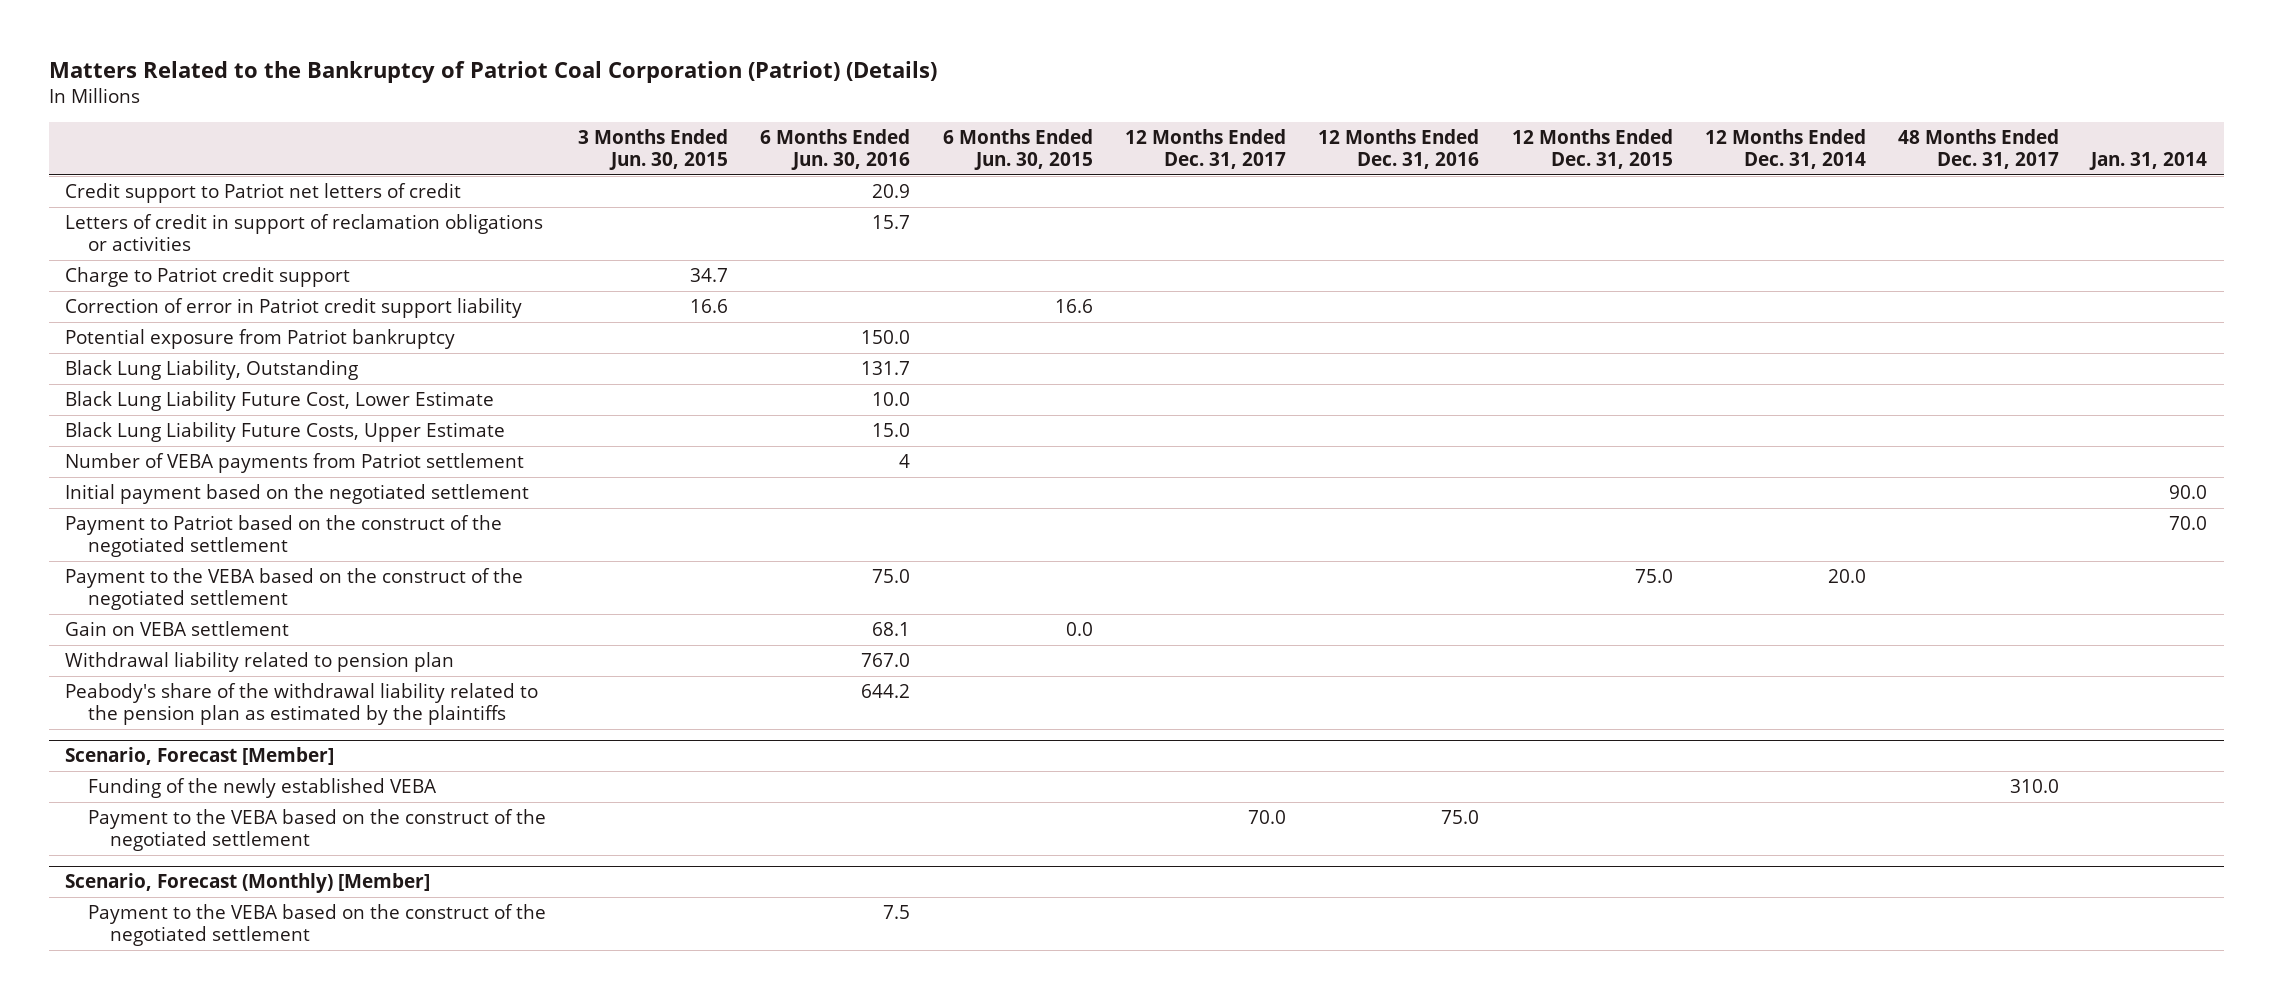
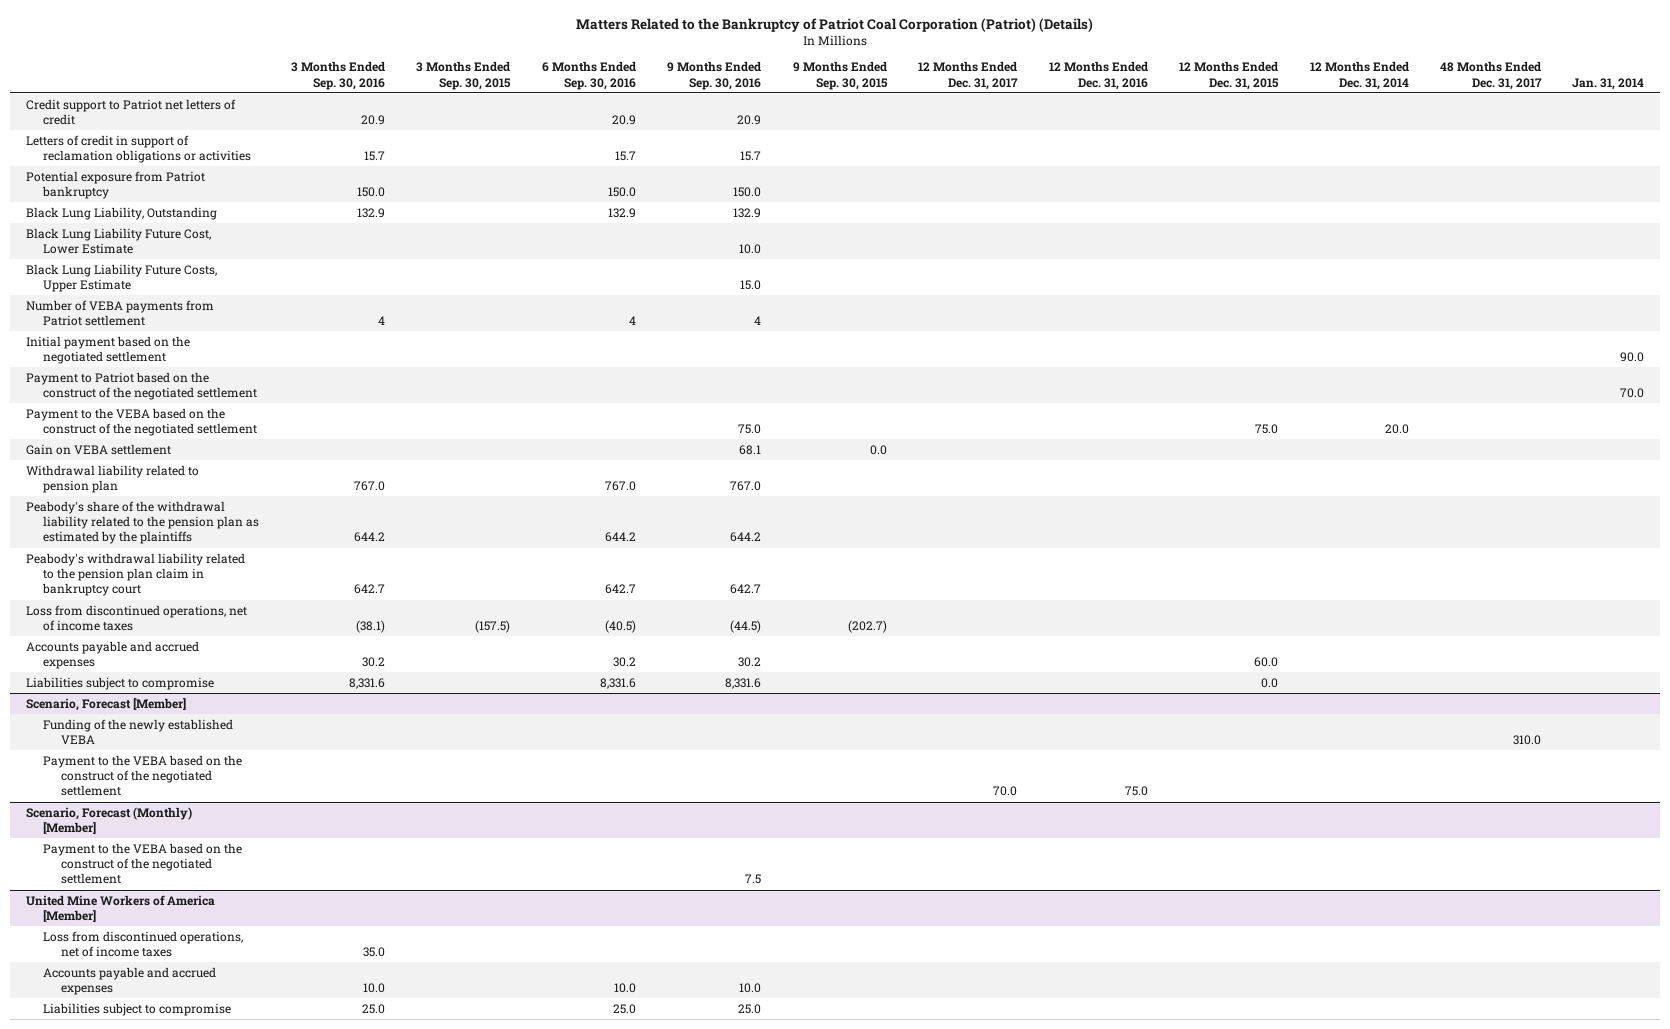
- | 3 Months Ended Jun. 30, 2015 | 6 Months Ended Jun. 30, 2016 | 6 Months Ended Jun. 30, 2015 | 12 Months Ended Dec. 31, 2017 | 12 Months Ended Dec. 31, 2016 | 12 Months Ended Dec. 31, 2015 | 12 Months Ended Dec. 31, 2014 | 48 Months Ended Dec. 31, 2017 | Jan. 31, 2014
+ | 3 Months Ended Sep. 30, 2016 | 3 Months Ended Sep. 30, 2015 | 6 Months Ended Sep. 30, 2016 | 9 Months Ended Sep. 30, 2016 | 9 Months Ended Sep. 30, 2015 | 12 Months Ended Dec. 31, 2017 | 12 Months Ended Dec. 31, 2016 | 12 Months Ended Dec. 31, 2015 | 12 Months Ended Dec. 31, 2014 | 48 Months Ended Dec. 31, 2017 | Jan. 31, 2014
- Charge to Patriot credit support | 34.7 | | | | | | | |
- Correction of error in Patriot credit support liability | 16.6 | | 16.6 | | | | | |
+ Peabody's withdrawal liability related to the pension plan claim in bankruptcy court | 642.7 | | 642.7 | 642.7 | | | | | | |
+ Loss from discontinued operations, net of income taxes | (38.1) | (157.5) | (40.5) | (44.5) | (202.7) | | | | | |
+ Accounts payable and accrued expenses | 30.2 | | 30.2 | 30.2 | | | | 60.0 | | |
+ Liabilities subject to compromise | 8,331.6 | | 8,331.6 | 8,331.6 | | | | 0.0 | | |
+ United Mine Workers of America [Member]
+ Loss from discontinued operations, net of income taxes | 35.0 | | | | | | | | | |
+ Accounts payable and accrued expenses | 10.0 | | 10.0 | 10.0 | | | | | | |
+ Liabilities subject to compromise | 25.0 | | 25.0 | 25.0 | | | | | | |

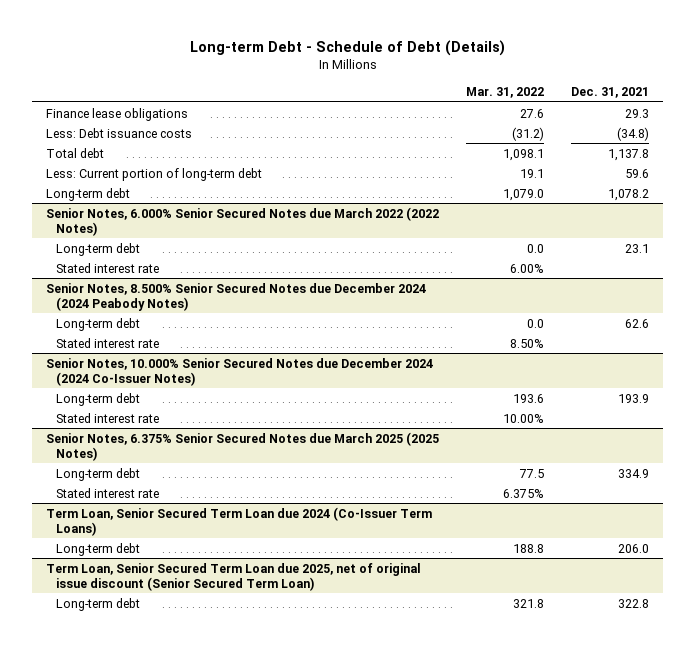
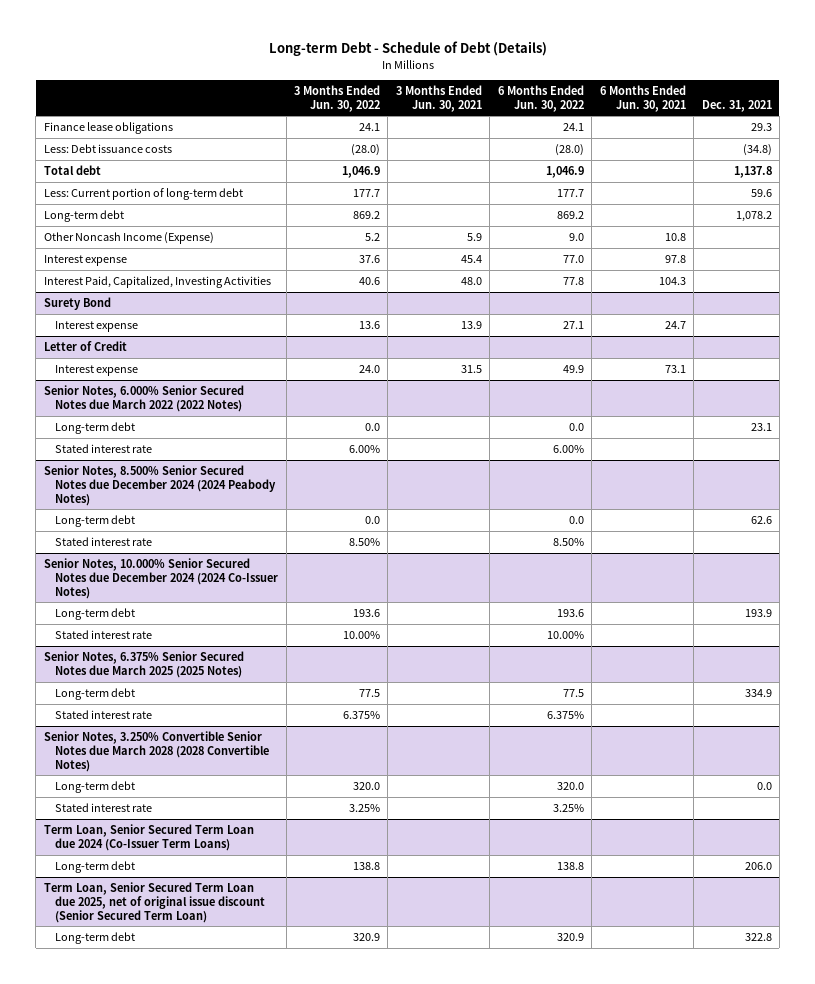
- | Mar. 31, 2022 | Dec. 31, 2021
+ | 3 Months Ended Jun. 30, 2022 | 3 Months Ended Jun. 30, 2021 | 6 Months Ended Jun. 30, 2022 | 6 Months Ended Jun. 30, 2021 | Dec. 31, 2021
+ Other Noncash Income (Expense) | 5.2 | 5.9 | 9.0 | 10.8 |
+ Interest expense | 37.6 | 45.4 | 77.0 | 97.8 |
+ Interest Paid, Capitalized, Investing Activities | 40.6 | 48.0 | 77.8 | 104.3 |
+ Surety Bond
+ Interest expense | 13.6 | 13.9 | 27.1 | 24.7 |
+ Letter of Credit
+ Interest expense | 24.0 | 31.5 | 49.9 | 73.1 |
+ Senior Notes, 3.250% Convertible Senior Notes due March 2028 (2028 Convertible Notes)
+ Long-term debt | 320.0 | | 320.0 | | 0.0
+ Stated interest rate | 3.25% | | 3.25% | |

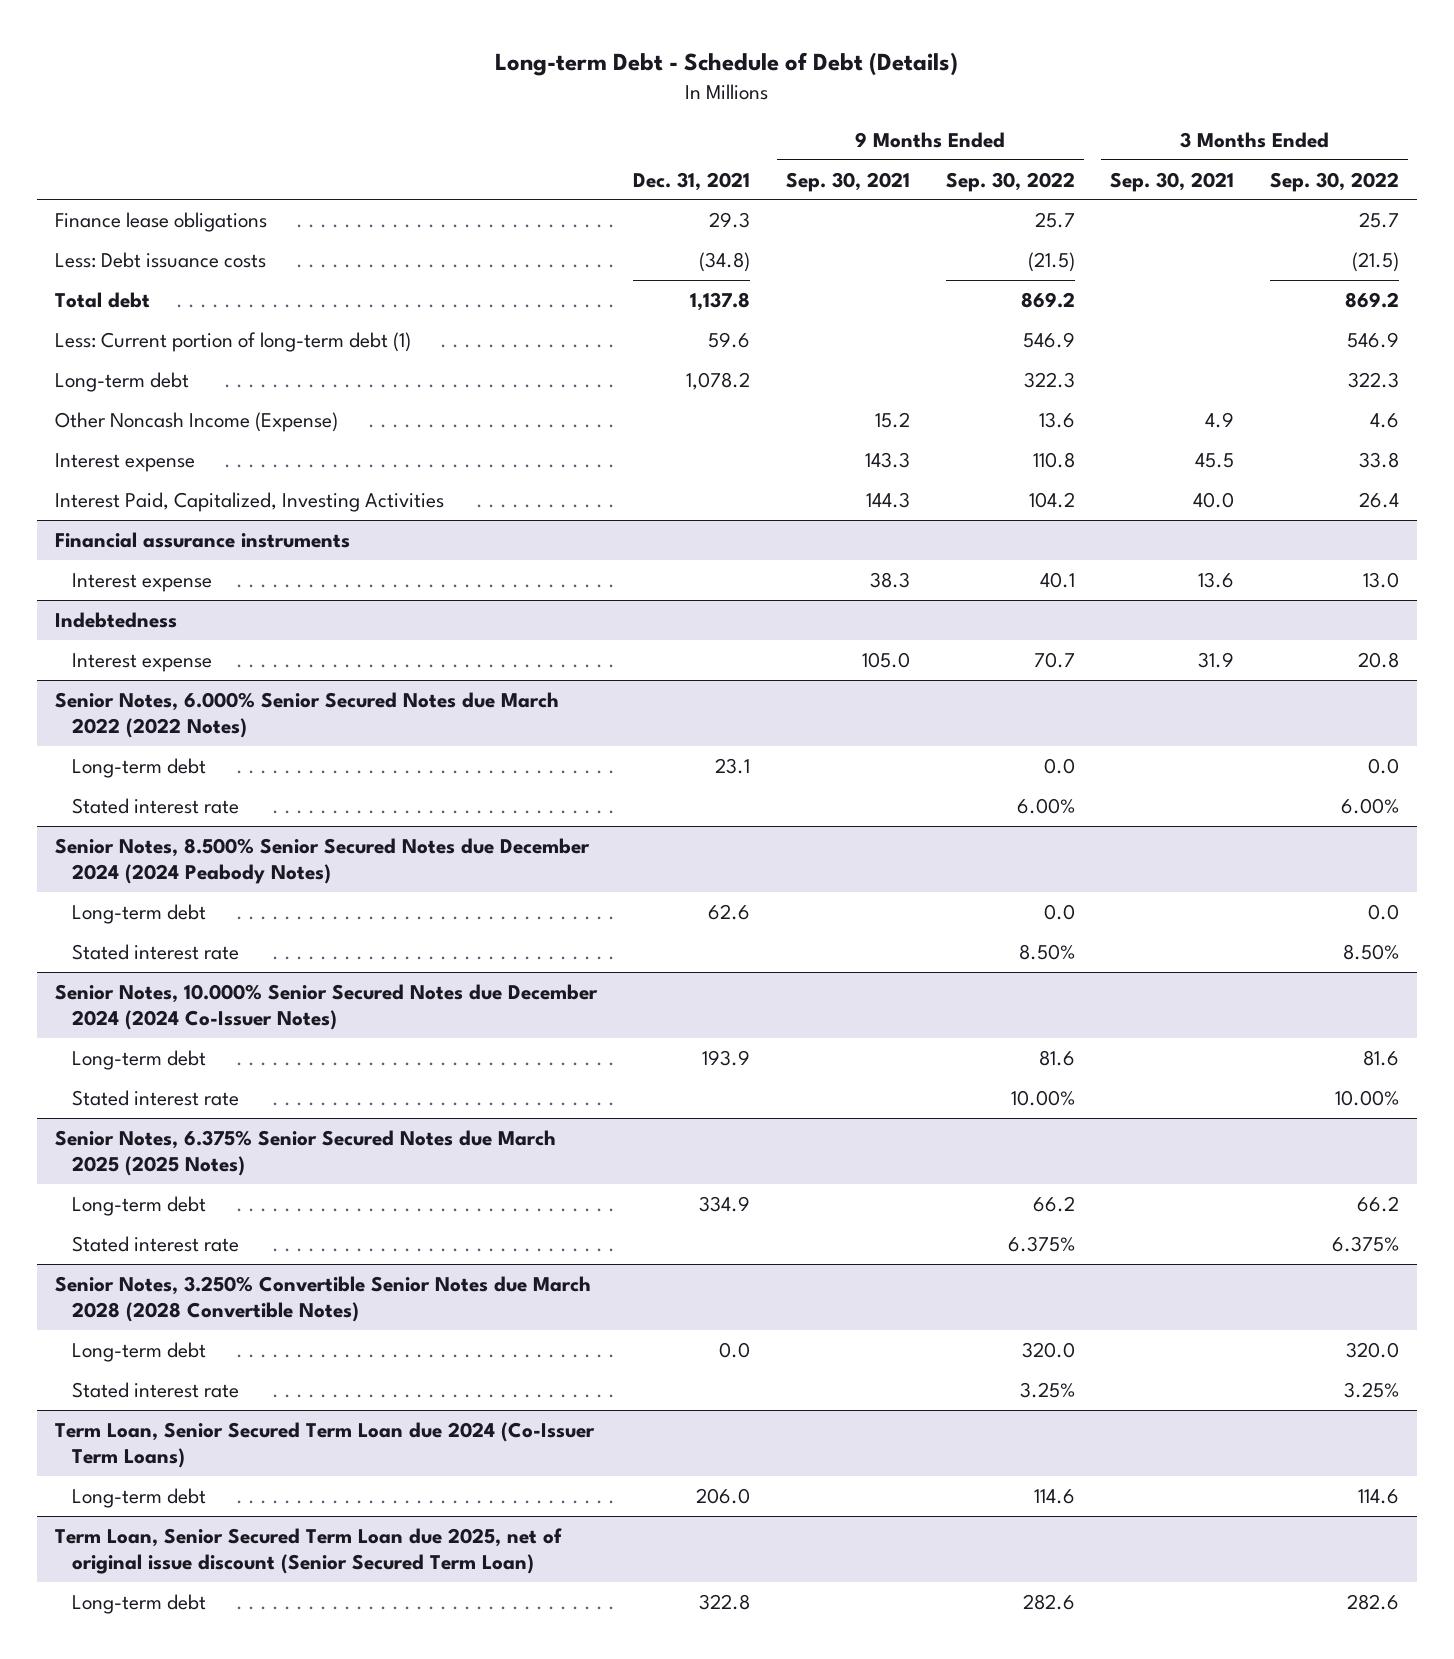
- | 3 Months Ended Jun. 30, 2022 | 3 Months Ended Jun. 30, 2021 | 6 Months Ended Jun. 30, 2022 | 6 Months Ended Jun. 30, 2021 | Dec. 31, 2021
+ | Dec. 31, 2021 | 9 Months Ended Sep. 30, 2021 | 9 Months Ended Sep. 30, 2022 | 3 Months Ended Sep. 30, 2021 | 3 Months Ended Sep. 30, 2022
- Less: Current portion of long-term debt | 177.7 | | 177.7 | | 59.6
+ Less: Current portion of long-term debt (1) | 59.6 | | 546.9 | | 546.9
- Surety Bond
- Interest expense | 13.6 | 13.9 | 27.1 | 24.7 |
- Letter of Credit
- Interest expense | 24.0 | 31.5 | 49.9 | 73.1 |
+ Financial assurance instruments
+ Interest expense | | 38.3 | 40.1 | 13.6 | 13.0
+ Indebtedness
+ Interest expense | | 105.0 | 70.7 | 31.9 | 20.8

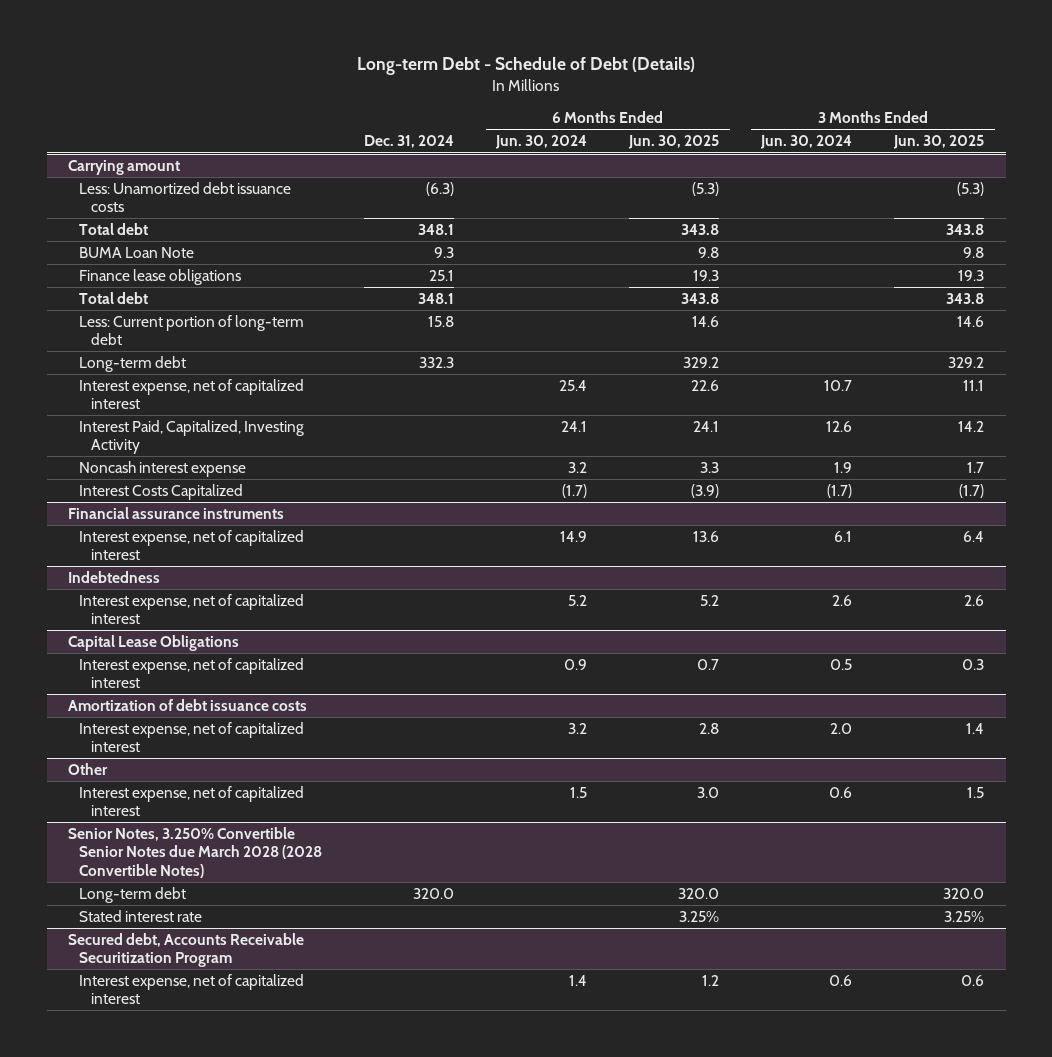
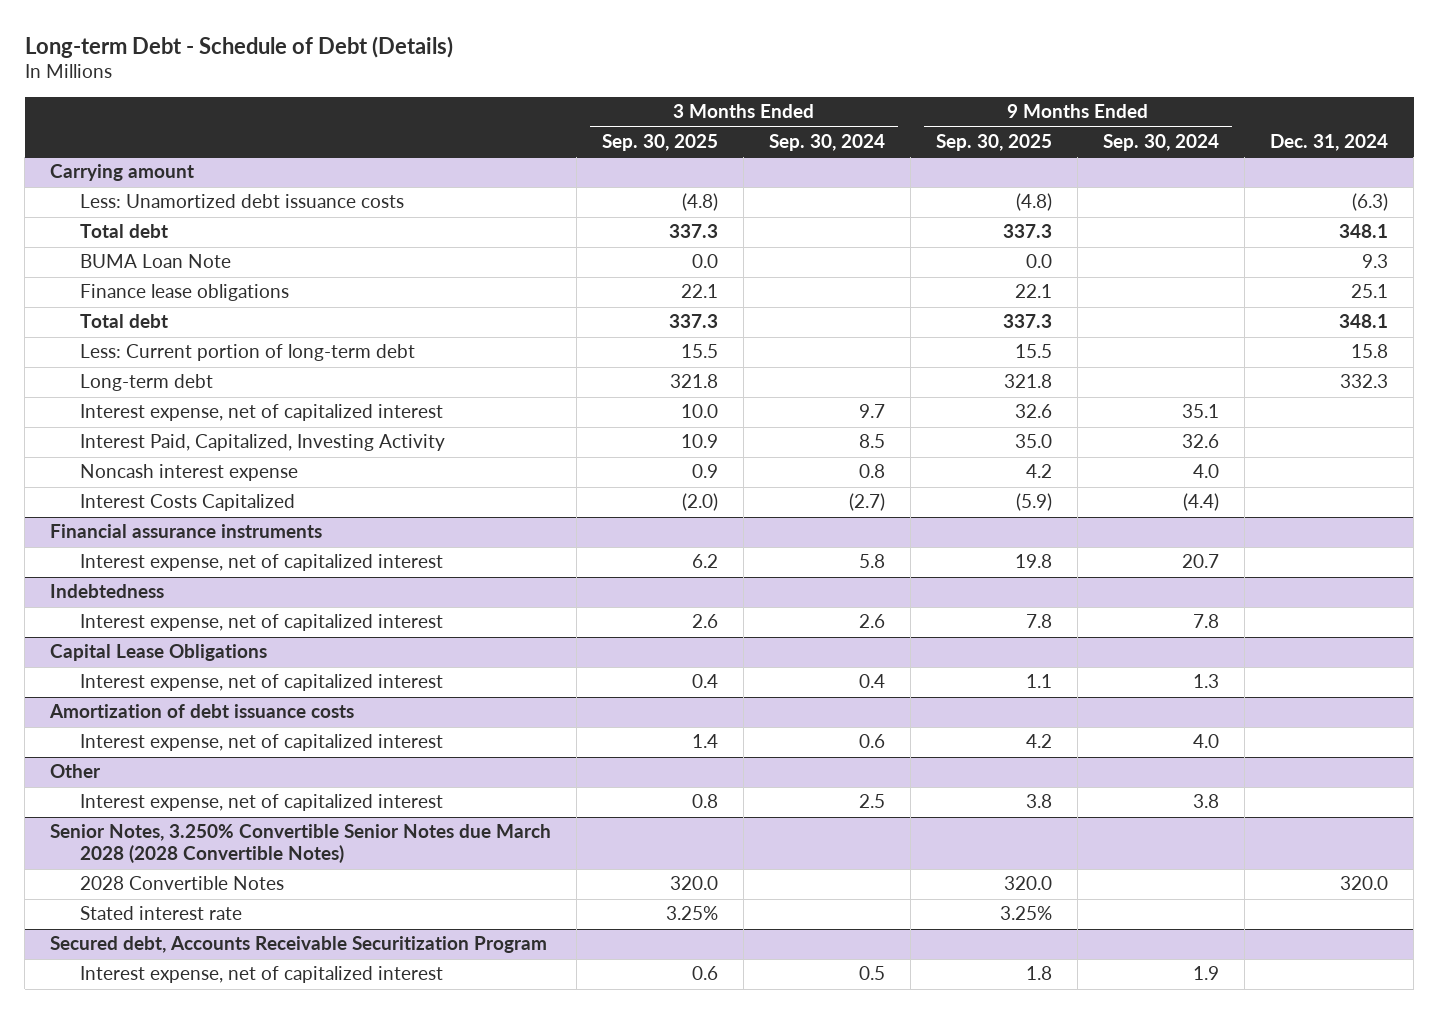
- | Dec. 31, 2024 | 6 Months Ended Jun. 30, 2024 | 6 Months Ended Jun. 30, 2025 | 3 Months Ended Jun. 30, 2024 | 3 Months Ended Jun. 30, 2025
+ | 3 Months Ended Sep. 30, 2025 | 3 Months Ended Sep. 30, 2024 | 9 Months Ended Sep. 30, 2025 | 9 Months Ended Sep. 30, 2024 | Dec. 31, 2024
@ Senior Notes, 3.250% Convertible Senior Notes due March 2028 (2028 Convertible Notes)
- Long-term debt | 320.0 | | 320.0 | | 320.0
+ 2028 Convertible Notes | 320.0 | | 320.0 | | 320.0

